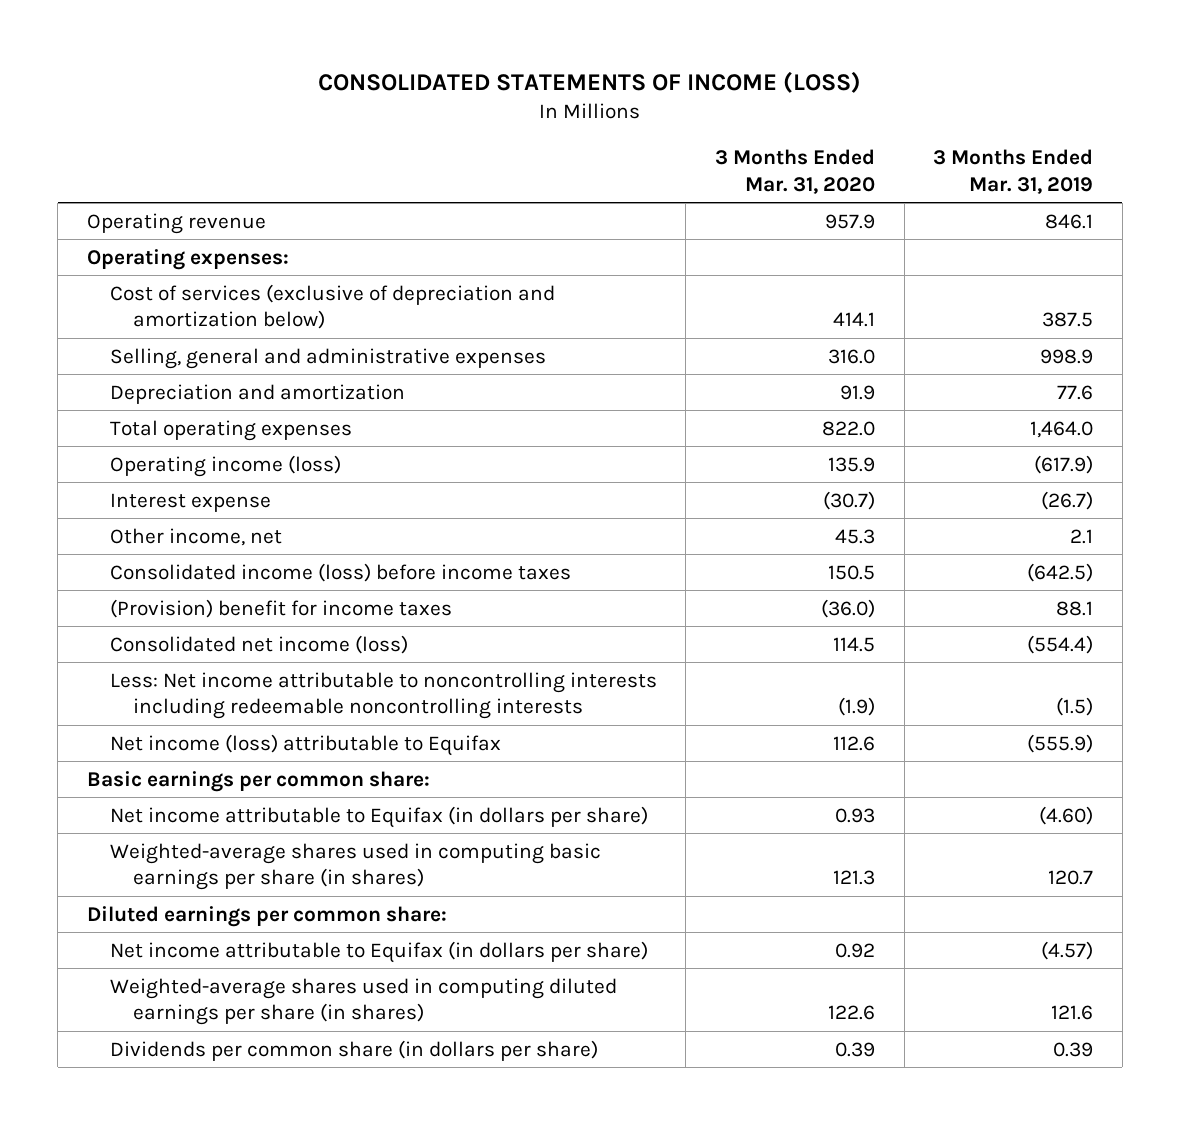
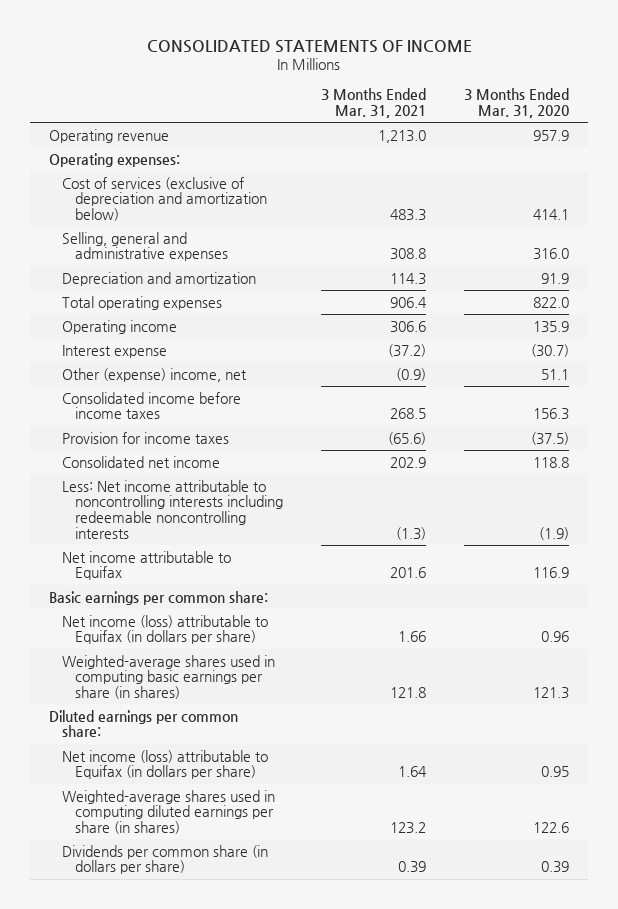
- CONSOLIDATED STATEMENTS OF INCOME (LOSS)
+ CONSOLIDATED STATEMENTS OF INCOME
- | 3 Months Ended Mar. 31, 2020 | 3 Months Ended Mar. 31, 2019
+ | 3 Months Ended Mar. 31, 2021 | 3 Months Ended Mar. 31, 2020
- Operating income (loss) | 135.9 | (617.9)
+ Operating income | 306.6 | 135.9
- Other income, net | 45.3 | 2.1
- Consolidated income (loss) before income taxes | 150.5 | (642.5)
- (Provision) benefit for income taxes | (36.0) | 88.1
- Consolidated net income (loss) | 114.5 | (554.4)
+ Other (expense) income, net | (0.9) | 51.1
+ Consolidated income before income taxes | 268.5 | 156.3
+ Provision for income taxes | (65.6) | (37.5)
+ Consolidated net income | 202.9 | 118.8
- Net income (loss) attributable to Equifax | 112.6 | (555.9)
+ Net income attributable to Equifax | 201.6 | 116.9
- Net income attributable to Equifax (in dollars per share) | 0.93 | (4.60)
+ Net income (loss) attributable to Equifax (in dollars per share) | 1.66 | 0.96
- Net income attributable to Equifax (in dollars per share) | 0.92 | (4.57)
+ Net income (loss) attributable to Equifax (in dollars per share) | 1.64 | 0.95

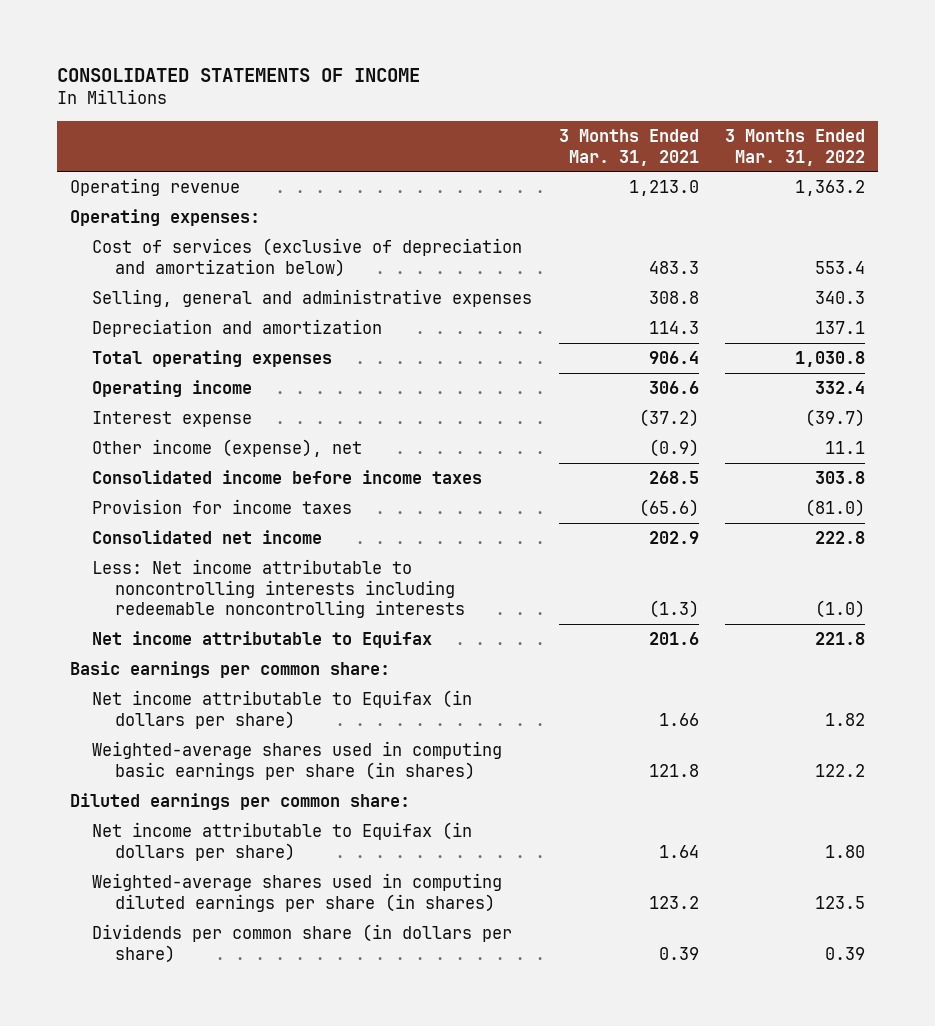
- | 3 Months Ended Mar. 31, 2021 | 3 Months Ended Mar. 31, 2020
+ | 3 Months Ended Mar. 31, 2021 | 3 Months Ended Mar. 31, 2022
- Other (expense) income, net | (0.9) | 51.1
+ Other income (expense), net | (0.9) | 11.1
- Net income (loss) attributable to Equifax (in dollars per share) | 1.66 | 0.96
+ Net income attributable to Equifax (in dollars per share) | 1.66 | 1.82
- Net income (loss) attributable to Equifax (in dollars per share) | 1.64 | 0.95
+ Net income attributable to Equifax (in dollars per share) | 1.64 | 1.80

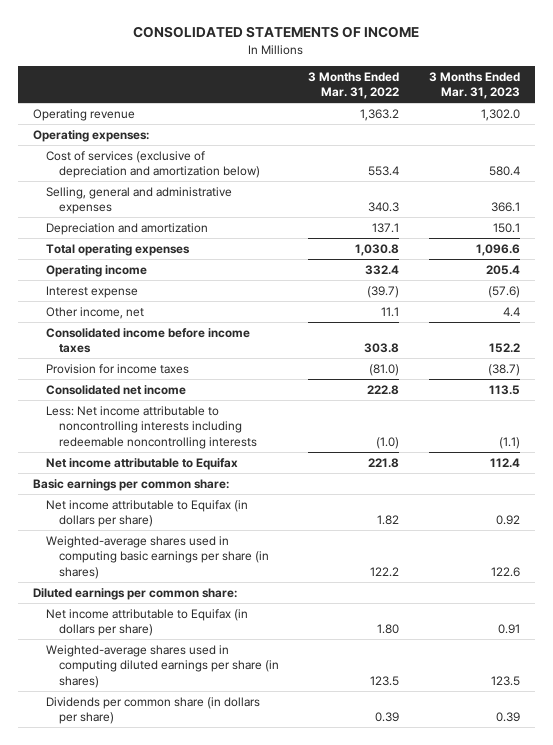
- | 3 Months Ended Mar. 31, 2021 | 3 Months Ended Mar. 31, 2022
+ | 3 Months Ended Mar. 31, 2022 | 3 Months Ended Mar. 31, 2023
- Other income (expense), net | (0.9) | 11.1
+ Other income, net | 11.1 | 4.4

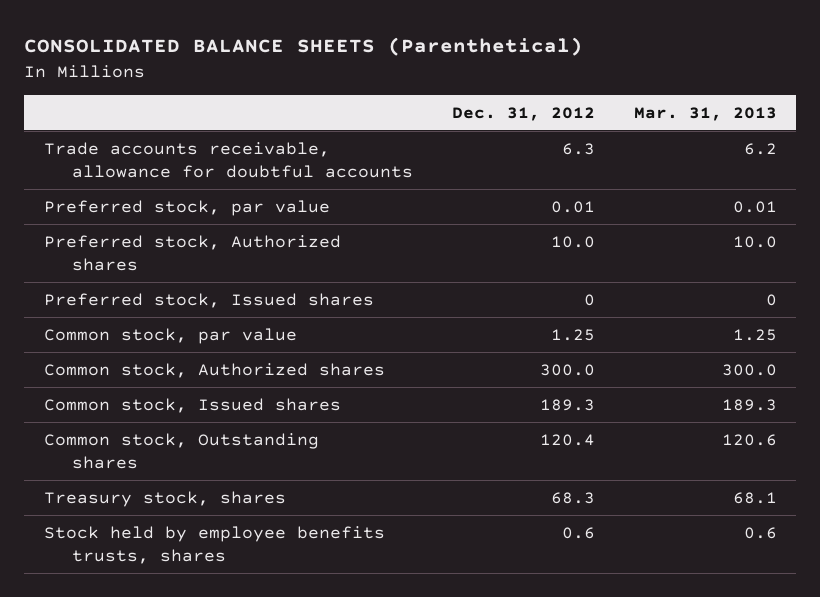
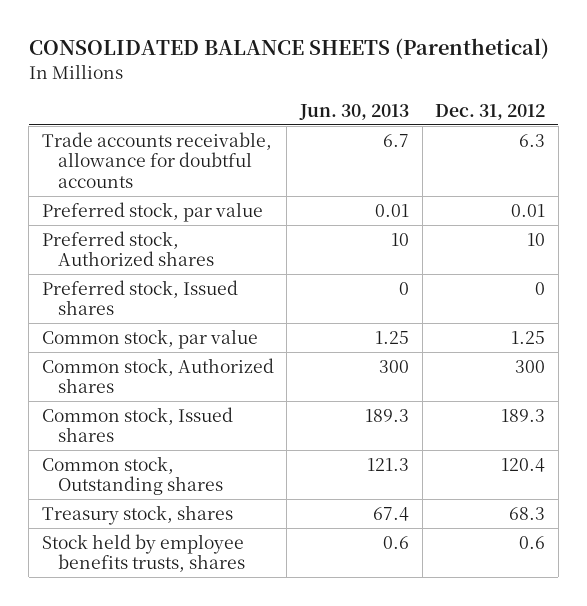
- | Dec. 31, 2012 | Mar. 31, 2013
+ | Jun. 30, 2013 | Dec. 31, 2012
- Preferred stock, Authorized shares | 10.0 | 10.0
+ Preferred stock, Authorized shares | 10 | 10
- Common stock, Authorized shares | 300.0 | 300.0
+ Common stock, Authorized shares | 300 | 300

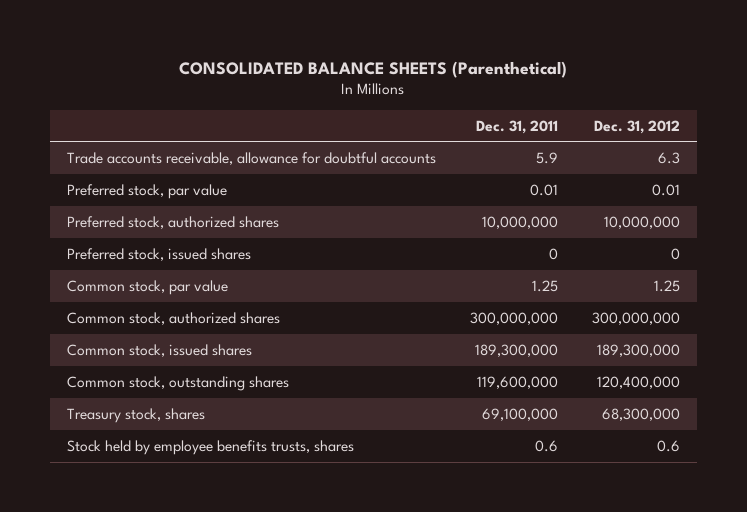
- | Jun. 30, 2013 | Dec. 31, 2012
+ | Dec. 31, 2011 | Dec. 31, 2012
- Preferred stock, Authorized shares | 10 | 10
- Preferred stock, Issued shares | 0 | 0
+ Preferred stock, authorized shares | 10,000,000 | 10,000,000
+ Preferred stock, issued shares | 0 | 0
- Common stock, Authorized shares | 300 | 300
- Common stock, Issued shares | 189.3 | 189.3
- Common stock, Outstanding shares | 121.3 | 120.4
- Treasury stock, shares | 67.4 | 68.3
+ Common stock, authorized shares | 300,000,000 | 300,000,000
+ Common stock, issued shares | 189,300,000 | 189,300,000
+ Common stock, outstanding shares | 119,600,000 | 120,400,000
+ Treasury stock, shares | 69,100,000 | 68,300,000

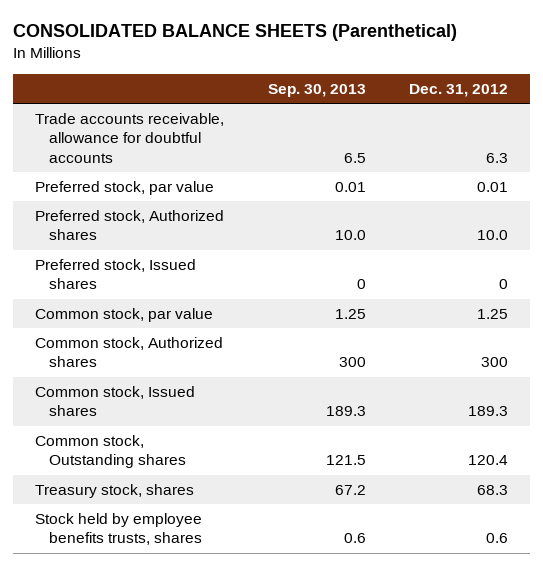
- | Dec. 31, 2011 | Dec. 31, 2012
+ | Sep. 30, 2013 | Dec. 31, 2012
- Preferred stock, authorized shares | 10,000,000 | 10,000,000
- Preferred stock, issued shares | 0 | 0
+ Preferred stock, Authorized shares | 10.0 | 10.0
+ Preferred stock, Issued shares | 0 | 0
- Common stock, authorized shares | 300,000,000 | 300,000,000
- Common stock, issued shares | 189,300,000 | 189,300,000
- Common stock, outstanding shares | 119,600,000 | 120,400,000
- Treasury stock, shares | 69,100,000 | 68,300,000
+ Common stock, Authorized shares | 300 | 300
+ Common stock, Issued shares | 189.3 | 189.3
+ Common stock, Outstanding shares | 121.5 | 120.4
+ Treasury stock, shares | 67.2 | 68.3

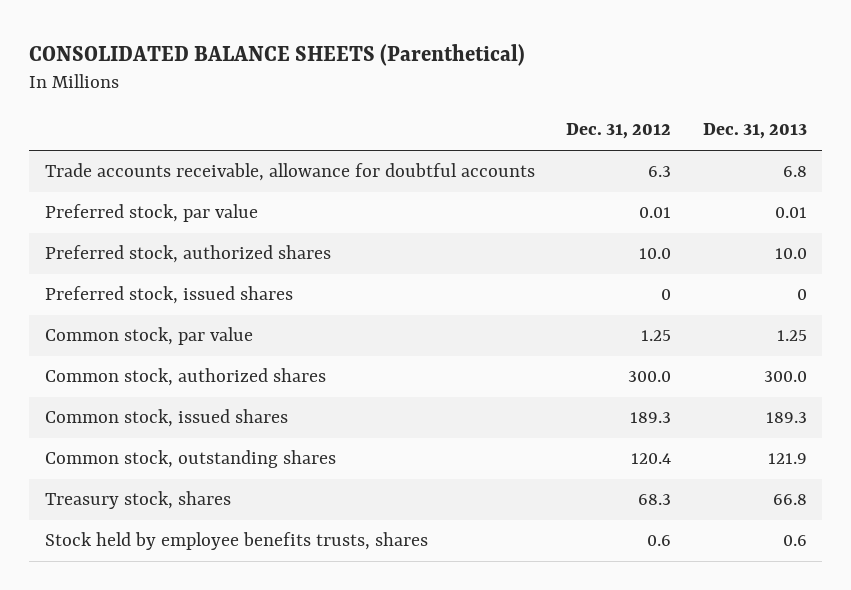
- | Sep. 30, 2013 | Dec. 31, 2012
+ | Dec. 31, 2012 | Dec. 31, 2013
- Preferred stock, Authorized shares | 10.0 | 10.0
- Preferred stock, Issued shares | 0 | 0
+ Preferred stock, authorized shares | 10.0 | 10.0
+ Preferred stock, issued shares | 0 | 0
- Common stock, Authorized shares | 300 | 300
- Common stock, Issued shares | 189.3 | 189.3
- Common stock, Outstanding shares | 121.5 | 120.4
+ Common stock, authorized shares | 300.0 | 300.0
+ Common stock, issued shares | 189.3 | 189.3
+ Common stock, outstanding shares | 120.4 | 121.9

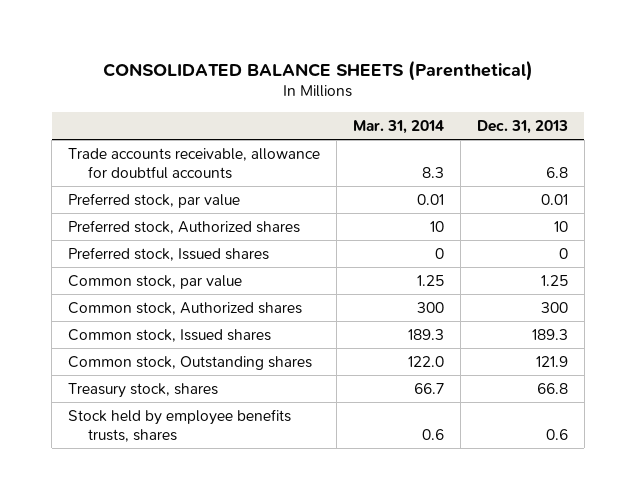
- | Dec. 31, 2012 | Dec. 31, 2013
+ | Mar. 31, 2014 | Dec. 31, 2013
- Preferred stock, authorized shares | 10.0 | 10.0
- Preferred stock, issued shares | 0 | 0
+ Preferred stock, Authorized shares | 10 | 10
+ Preferred stock, Issued shares | 0 | 0
- Common stock, authorized shares | 300.0 | 300.0
- Common stock, issued shares | 189.3 | 189.3
- Common stock, outstanding shares | 120.4 | 121.9
+ Common stock, Authorized shares | 300 | 300
+ Common stock, Issued shares | 189.3 | 189.3
+ Common stock, Outstanding shares | 122.0 | 121.9

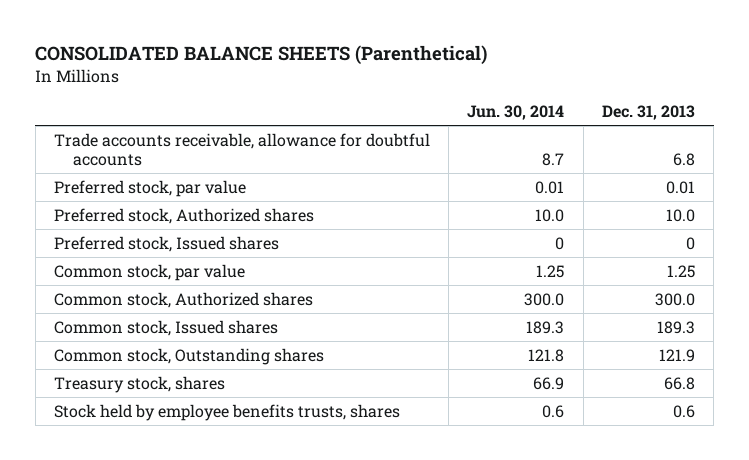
- | Mar. 31, 2014 | Dec. 31, 2013
+ | Jun. 30, 2014 | Dec. 31, 2013
- Preferred stock, Authorized shares | 10 | 10
+ Preferred stock, Authorized shares | 10.0 | 10.0
- Common stock, Authorized shares | 300 | 300
+ Common stock, Authorized shares | 300.0 | 300.0

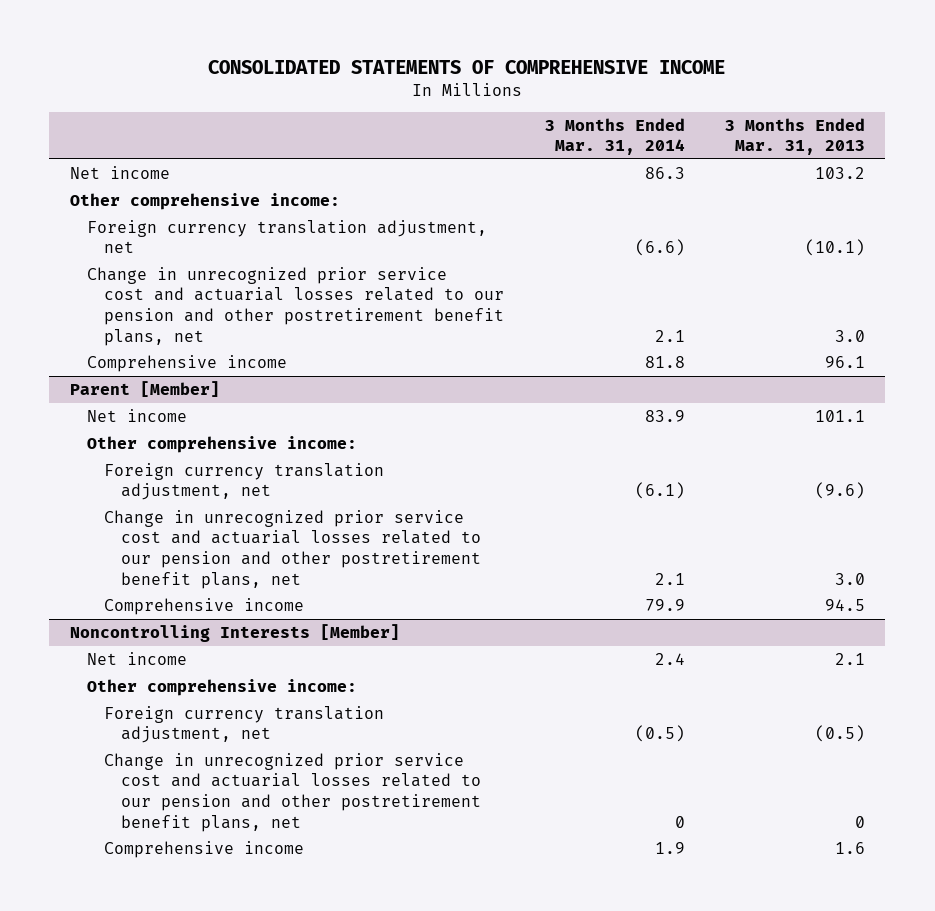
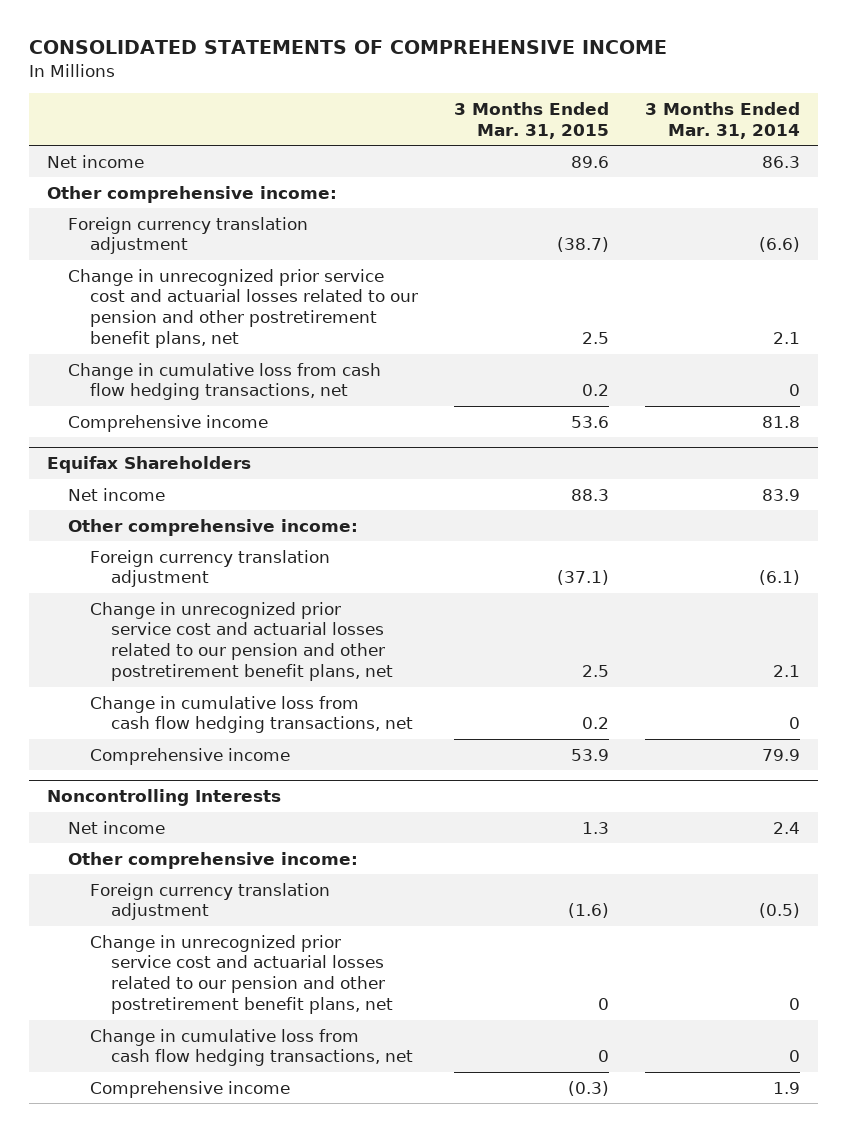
- | 3 Months Ended Mar. 31, 2014 | 3 Months Ended Mar. 31, 2013
+ | 3 Months Ended Mar. 31, 2015 | 3 Months Ended Mar. 31, 2014
- Foreign currency translation adjustment, net | (6.6) | (10.1)
+ Foreign currency translation adjustment | (38.7) | (6.6)
+ Change in cumulative loss from cash flow hedging transactions, net | 0.2 | 0
- Parent [Member]
+ Equifax Shareholders
- Foreign currency translation adjustment, net | (6.1) | (9.6)
+ Foreign currency translation adjustment | (37.1) | (6.1)
+ Change in cumulative loss from cash flow hedging transactions, net | 0.2 | 0
- Noncontrolling Interests [Member]
+ Noncontrolling Interests
- Foreign currency translation adjustment, net | (0.5) | (0.5)
+ Foreign currency translation adjustment | (1.6) | (0.5)
+ Change in cumulative loss from cash flow hedging transactions, net | 0 | 0

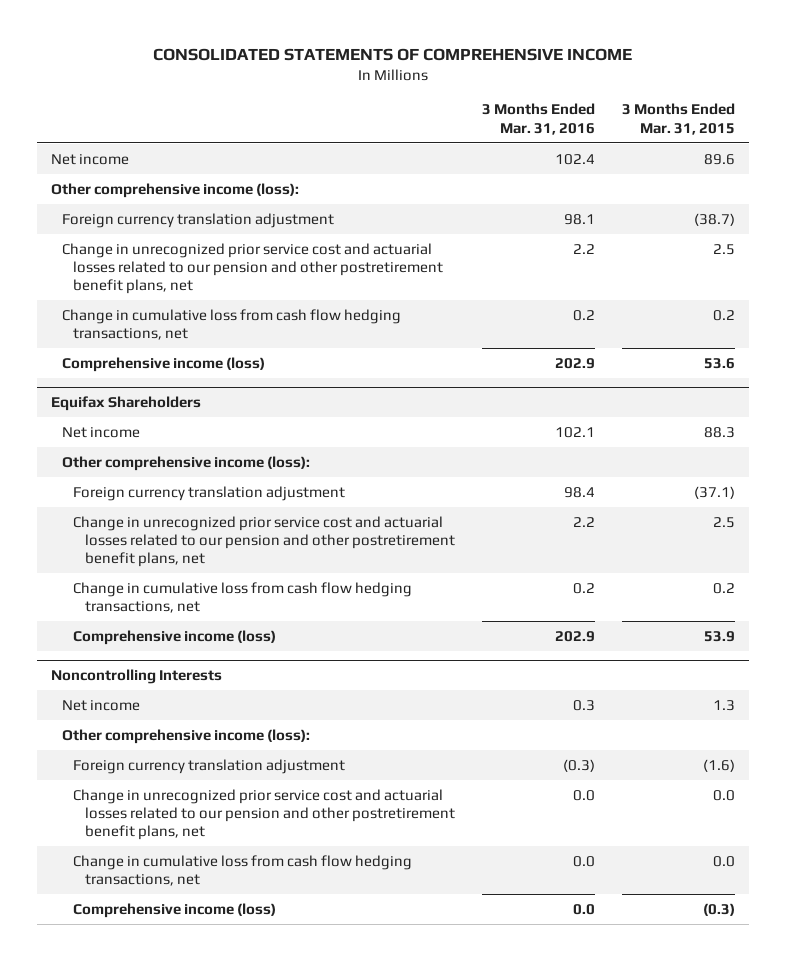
- | 3 Months Ended Mar. 31, 2015 | 3 Months Ended Mar. 31, 2014
+ | 3 Months Ended Mar. 31, 2016 | 3 Months Ended Mar. 31, 2015
- Other comprehensive income:
+ Other comprehensive income (loss):
- Comprehensive income | 53.6 | 81.8
+ Comprehensive income (loss) | 202.9 | 53.6
@ Equifax Shareholders
- Other comprehensive income:
+ Other comprehensive income (loss):
- Comprehensive income | 53.9 | 79.9
+ Comprehensive income (loss) | 202.9 | 53.9
@ Noncontrolling Interests
- Other comprehensive income:
+ Other comprehensive income (loss):
- Change in unrecognized prior service cost and actuarial losses related to our pension and other postretirement benefit plans, net | 0 | 0
- Change in cumulative loss from cash flow hedging transactions, net | 0 | 0
- Comprehensive income | (0.3) | 1.9
+ Change in unrecognized prior service cost and actuarial losses related to our pension and other postretirement benefit plans, net | 0.0 | 0.0
+ Change in cumulative loss from cash flow hedging transactions, net | 0.0 | 0.0
+ Comprehensive income (loss) | 0.0 | (0.3)

